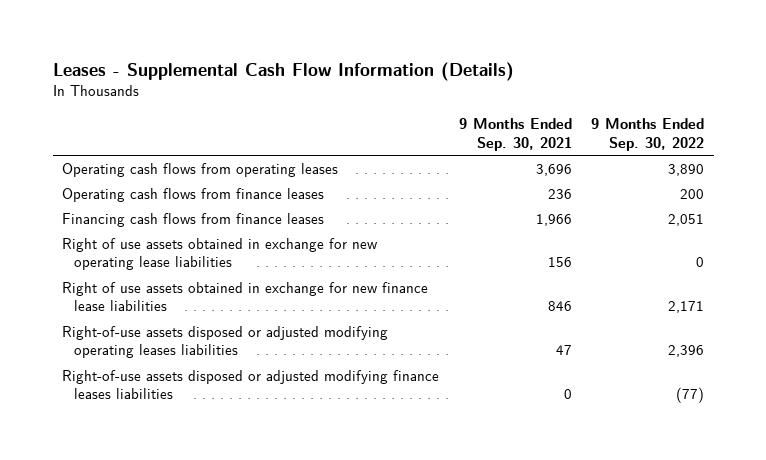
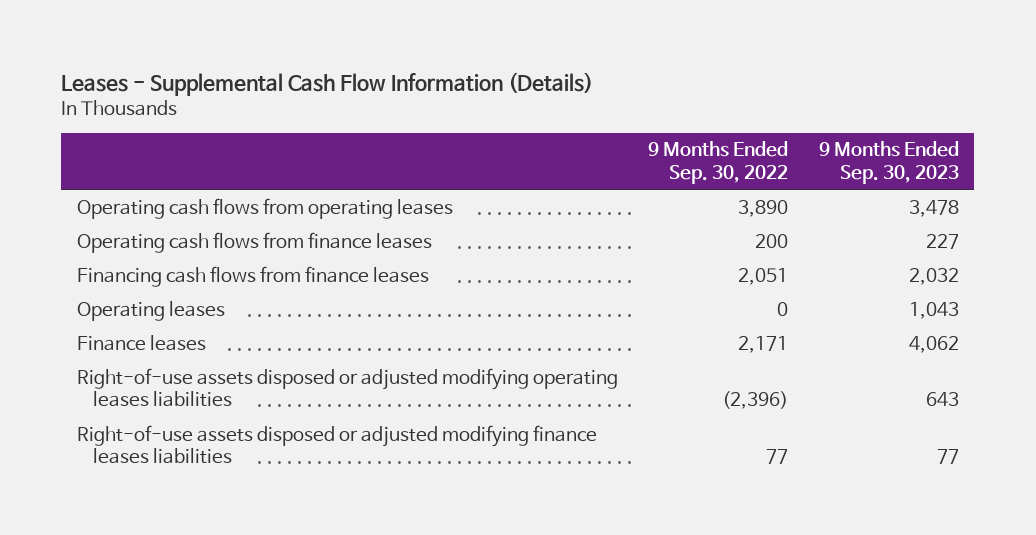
- | 9 Months Ended Sep. 30, 2021 | 9 Months Ended Sep. 30, 2022
+ | 9 Months Ended Sep. 30, 2022 | 9 Months Ended Sep. 30, 2023
- Right of use assets obtained in exchange for new operating lease liabilities | 156 | 0
- Right of use assets obtained in exchange for new finance lease liabilities | 846 | 2,171
- Right-of-use assets disposed or adjusted modifying operating leases liabilities | 47 | 2,396
- Right-of-use assets disposed or adjusted modifying finance leases liabilities | 0 | (77)
+ Operating leases | 0 | 1,043
+ Finance leases | 2,171 | 4,062
+ Right-of-use assets disposed or adjusted modifying operating leases liabilities | (2,396) | 643
+ Right-of-use assets disposed or adjusted modifying finance leases liabilities | 77 | 77

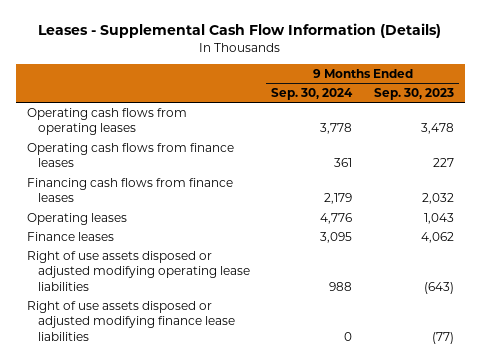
- | 9 Months Ended Sep. 30, 2022 | 9 Months Ended Sep. 30, 2023
+ | 9 Months Ended Sep. 30, 2024 | 9 Months Ended Sep. 30, 2023
- Right-of-use assets disposed or adjusted modifying operating leases liabilities | (2,396) | 643
- Right-of-use assets disposed or adjusted modifying finance leases liabilities | 77 | 77
+ Right of use assets disposed or adjusted modifying operating lease liabilities | 988 | (643)
+ Right of use assets disposed or adjusted modifying finance lease liabilities | 0 | (77)

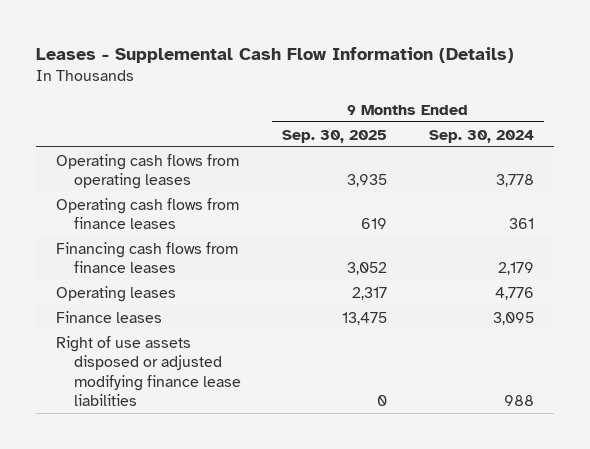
- | 9 Months Ended Sep. 30, 2024 | 9 Months Ended Sep. 30, 2023
+ | 9 Months Ended Sep. 30, 2025 | 9 Months Ended Sep. 30, 2024
- Right of use assets disposed or adjusted modifying operating lease liabilities | 988 | (643)
- Right of use assets disposed or adjusted modifying finance lease liabilities | 0 | (77)
+ Right of use assets disposed or adjusted modifying finance lease liabilities | 0 | 988

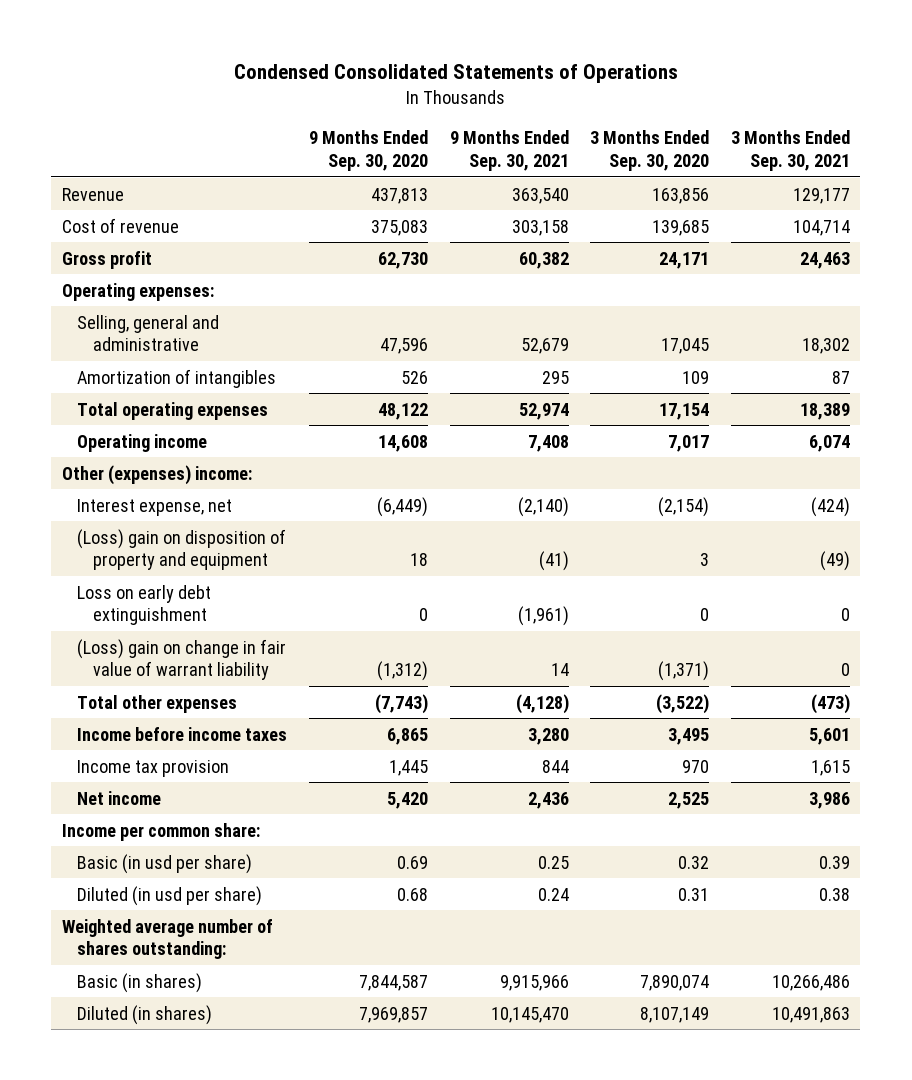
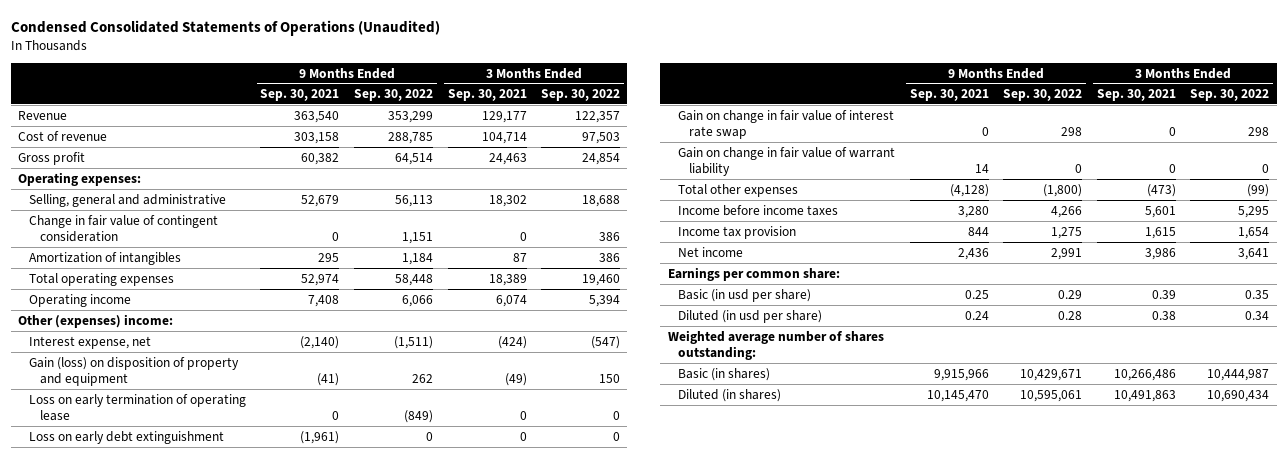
- Condensed Consolidated Statements of Operations
+ Condensed Consolidated Statements of Operations (Unaudited)
- | 9 Months Ended Sep. 30, 2020 | 9 Months Ended Sep. 30, 2021 | 3 Months Ended Sep. 30, 2020 | 3 Months Ended Sep. 30, 2021
+ | 9 Months Ended Sep. 30, 2021 | 9 Months Ended Sep. 30, 2022 | 3 Months Ended Sep. 30, 2021 | 3 Months Ended Sep. 30, 2022
+ Change in fair value of contingent consideration | 0 | 1,151 | 0 | 386
- (Loss) gain on disposition of property and equipment | 18 | (41) | 3 | (49)
+ Gain (loss) on disposition of property and equipment | (41) | 262 | (49) | 150
+ Loss on early termination of operating lease | 0 | (849) | 0 | 0
- (Loss) gain on change in fair value of warrant liability | (1,312) | 14 | (1,371) | 0
+ Gain on change in fair value of interest rate swap | 0 | 298 | 0 | 298
+ Gain on change in fair value of warrant liability | 14 | 0 | 0 | 0
- Income per common share:
+ Earnings per common share:

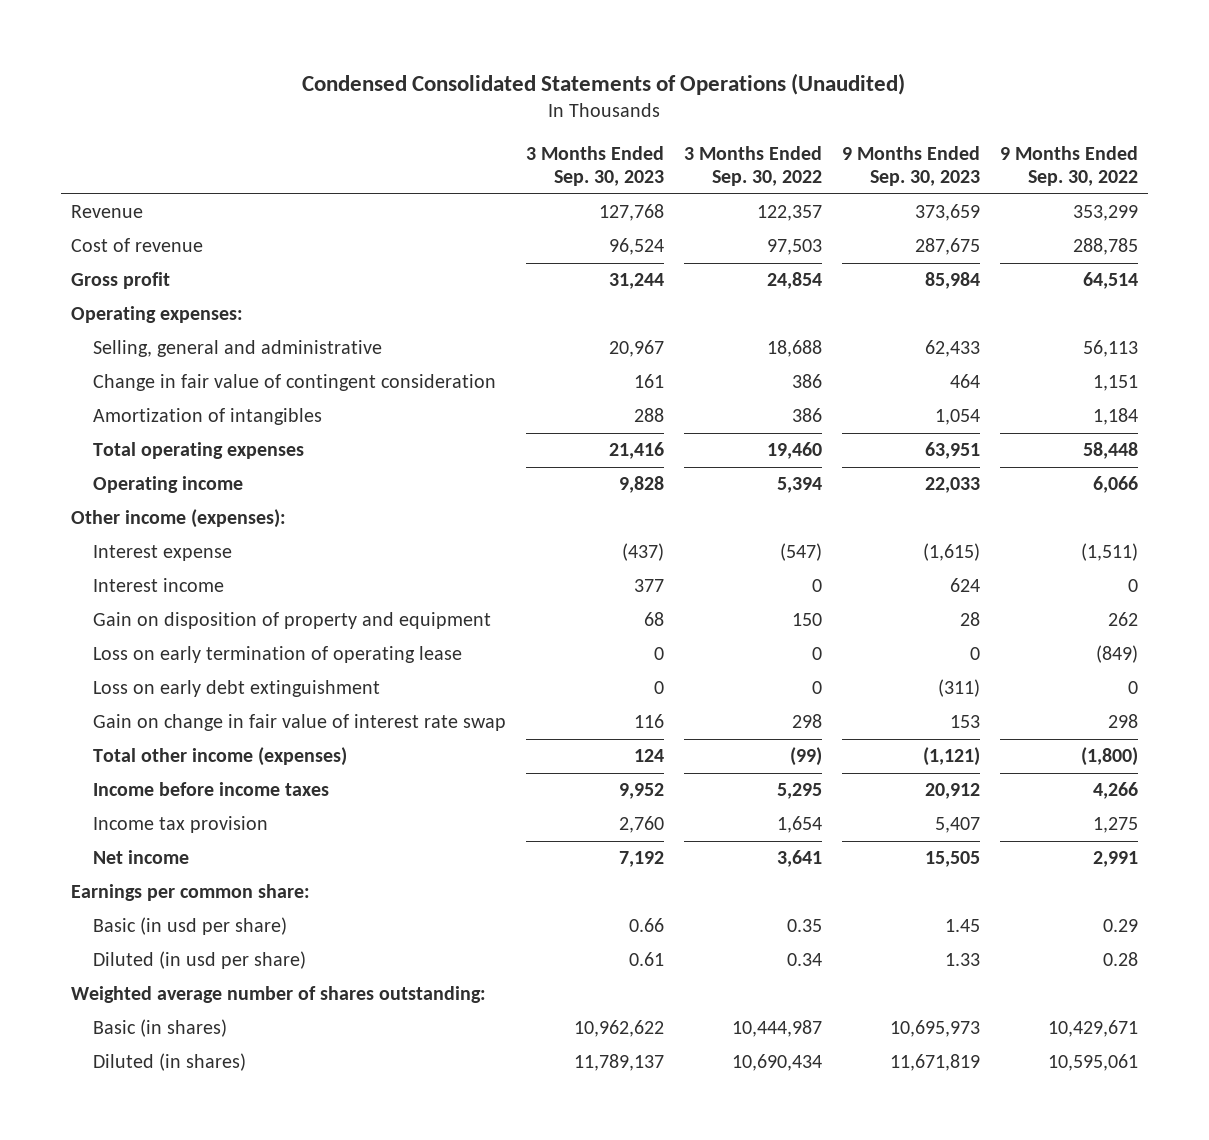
- | 9 Months Ended Sep. 30, 2021 | 9 Months Ended Sep. 30, 2022 | 3 Months Ended Sep. 30, 2021 | 3 Months Ended Sep. 30, 2022
+ | 3 Months Ended Sep. 30, 2023 | 3 Months Ended Sep. 30, 2022 | 9 Months Ended Sep. 30, 2023 | 9 Months Ended Sep. 30, 2022
- Other (expenses) income:
- Interest expense, net | (2,140) | (1,511) | (424) | (547)
- Gain (loss) on disposition of property and equipment | (41) | 262 | (49) | 150
+ Other income (expenses):
+ Interest expense | (437) | (547) | (1,615) | (1,511)
+ Interest income | 377 | 0 | 624 | 0
+ Gain on disposition of property and equipment | 68 | 150 | 28 | 262
- Gain on change in fair value of warrant liability | 14 | 0 | 0 | 0
- Total other expenses | (4,128) | (1,800) | (473) | (99)
+ Total other income (expenses) | 124 | (99) | (1,121) | (1,800)

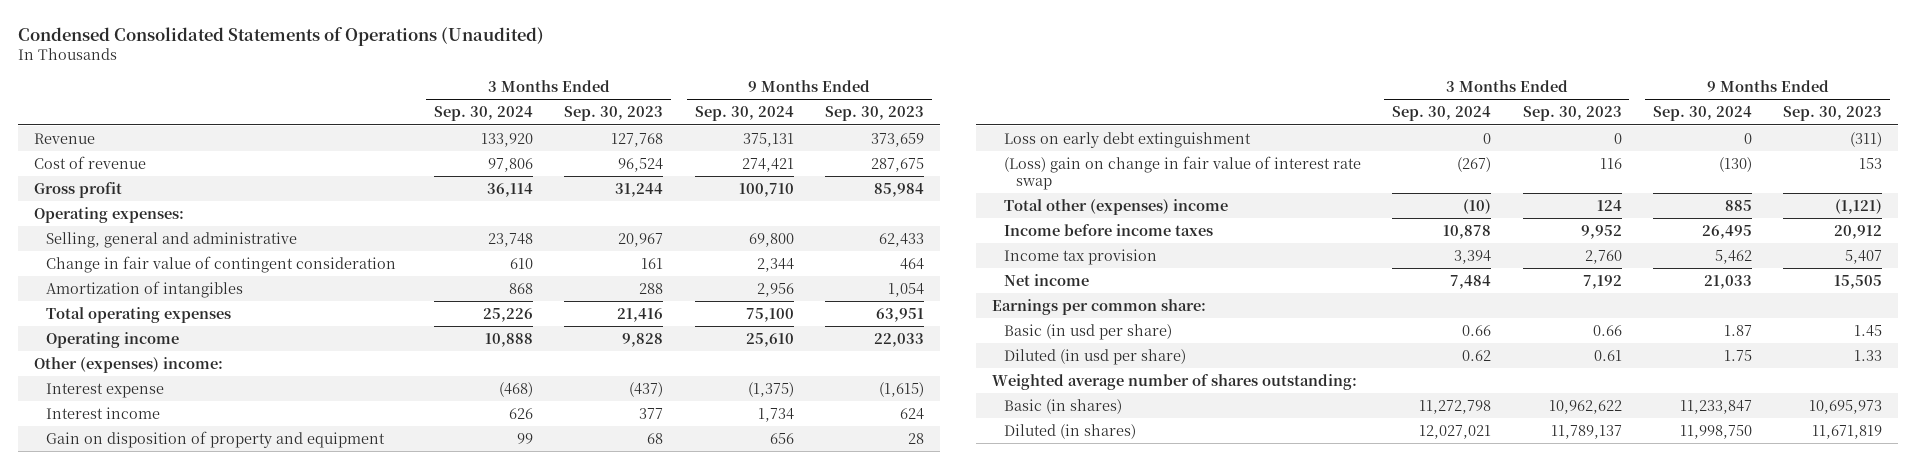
- | 3 Months Ended Sep. 30, 2023 | 3 Months Ended Sep. 30, 2022 | 9 Months Ended Sep. 30, 2023 | 9 Months Ended Sep. 30, 2022
+ | 3 Months Ended Sep. 30, 2024 | 3 Months Ended Sep. 30, 2023 | 9 Months Ended Sep. 30, 2024 | 9 Months Ended Sep. 30, 2023
- Other income (expenses):
+ Other (expenses) income:
- Loss on early termination of operating lease | 0 | 0 | 0 | (849)
- Gain on change in fair value of interest rate swap | 116 | 298 | 153 | 298
- Total other income (expenses) | 124 | (99) | (1,121) | (1,800)
+ (Loss) gain on change in fair value of interest rate swap | (267) | 116 | (130) | 153
+ Total other (expenses) income | (10) | 124 | 885 | (1,121)

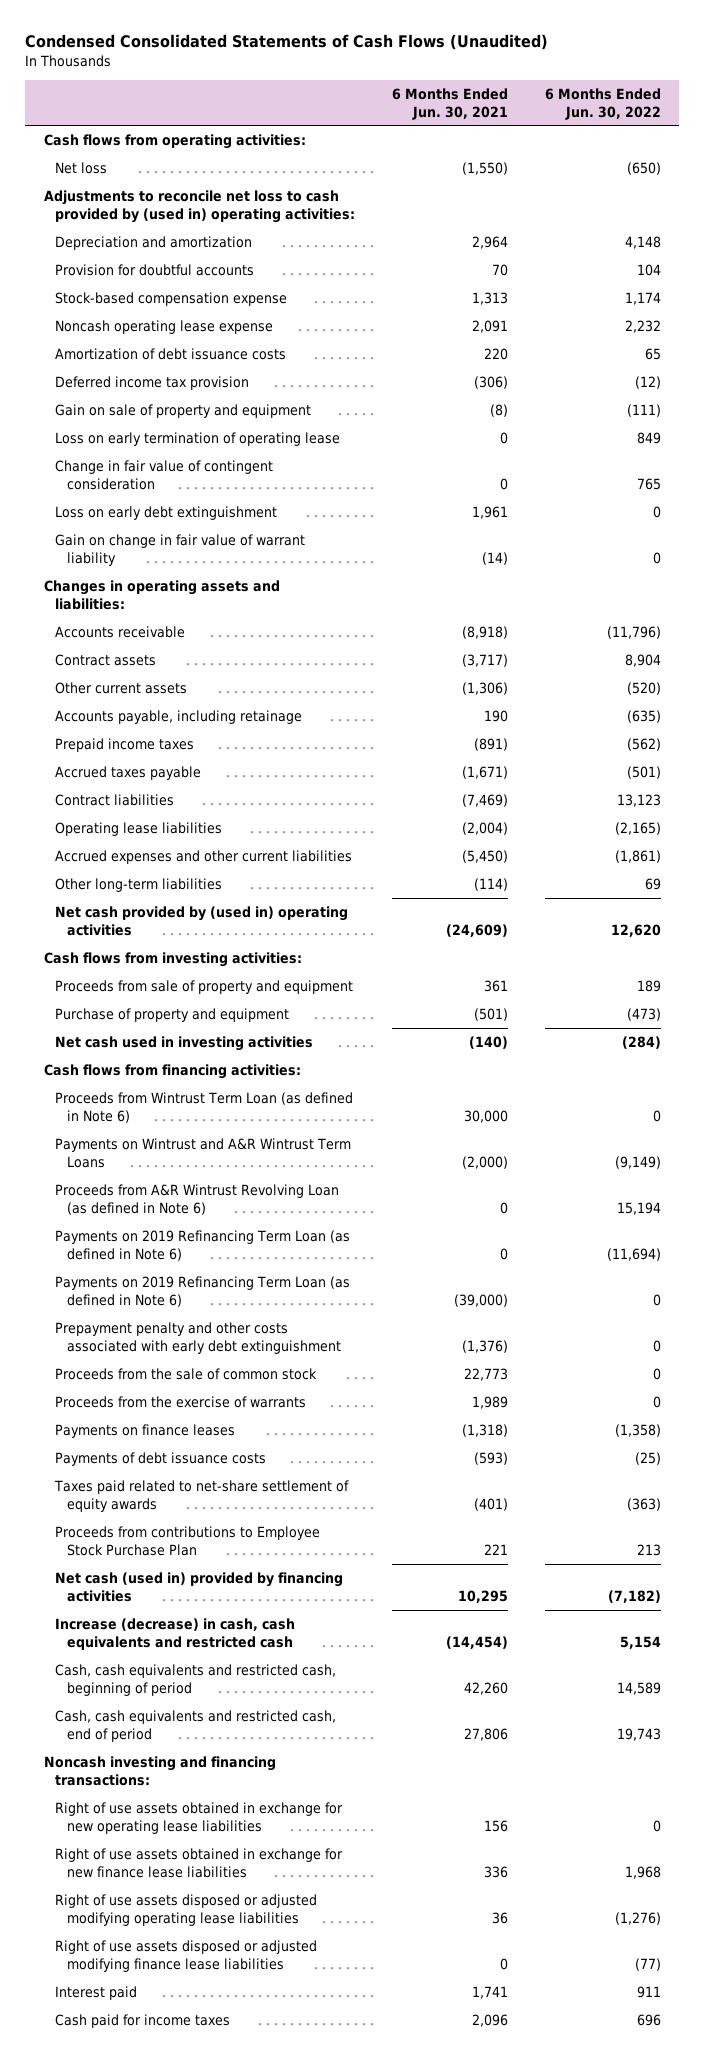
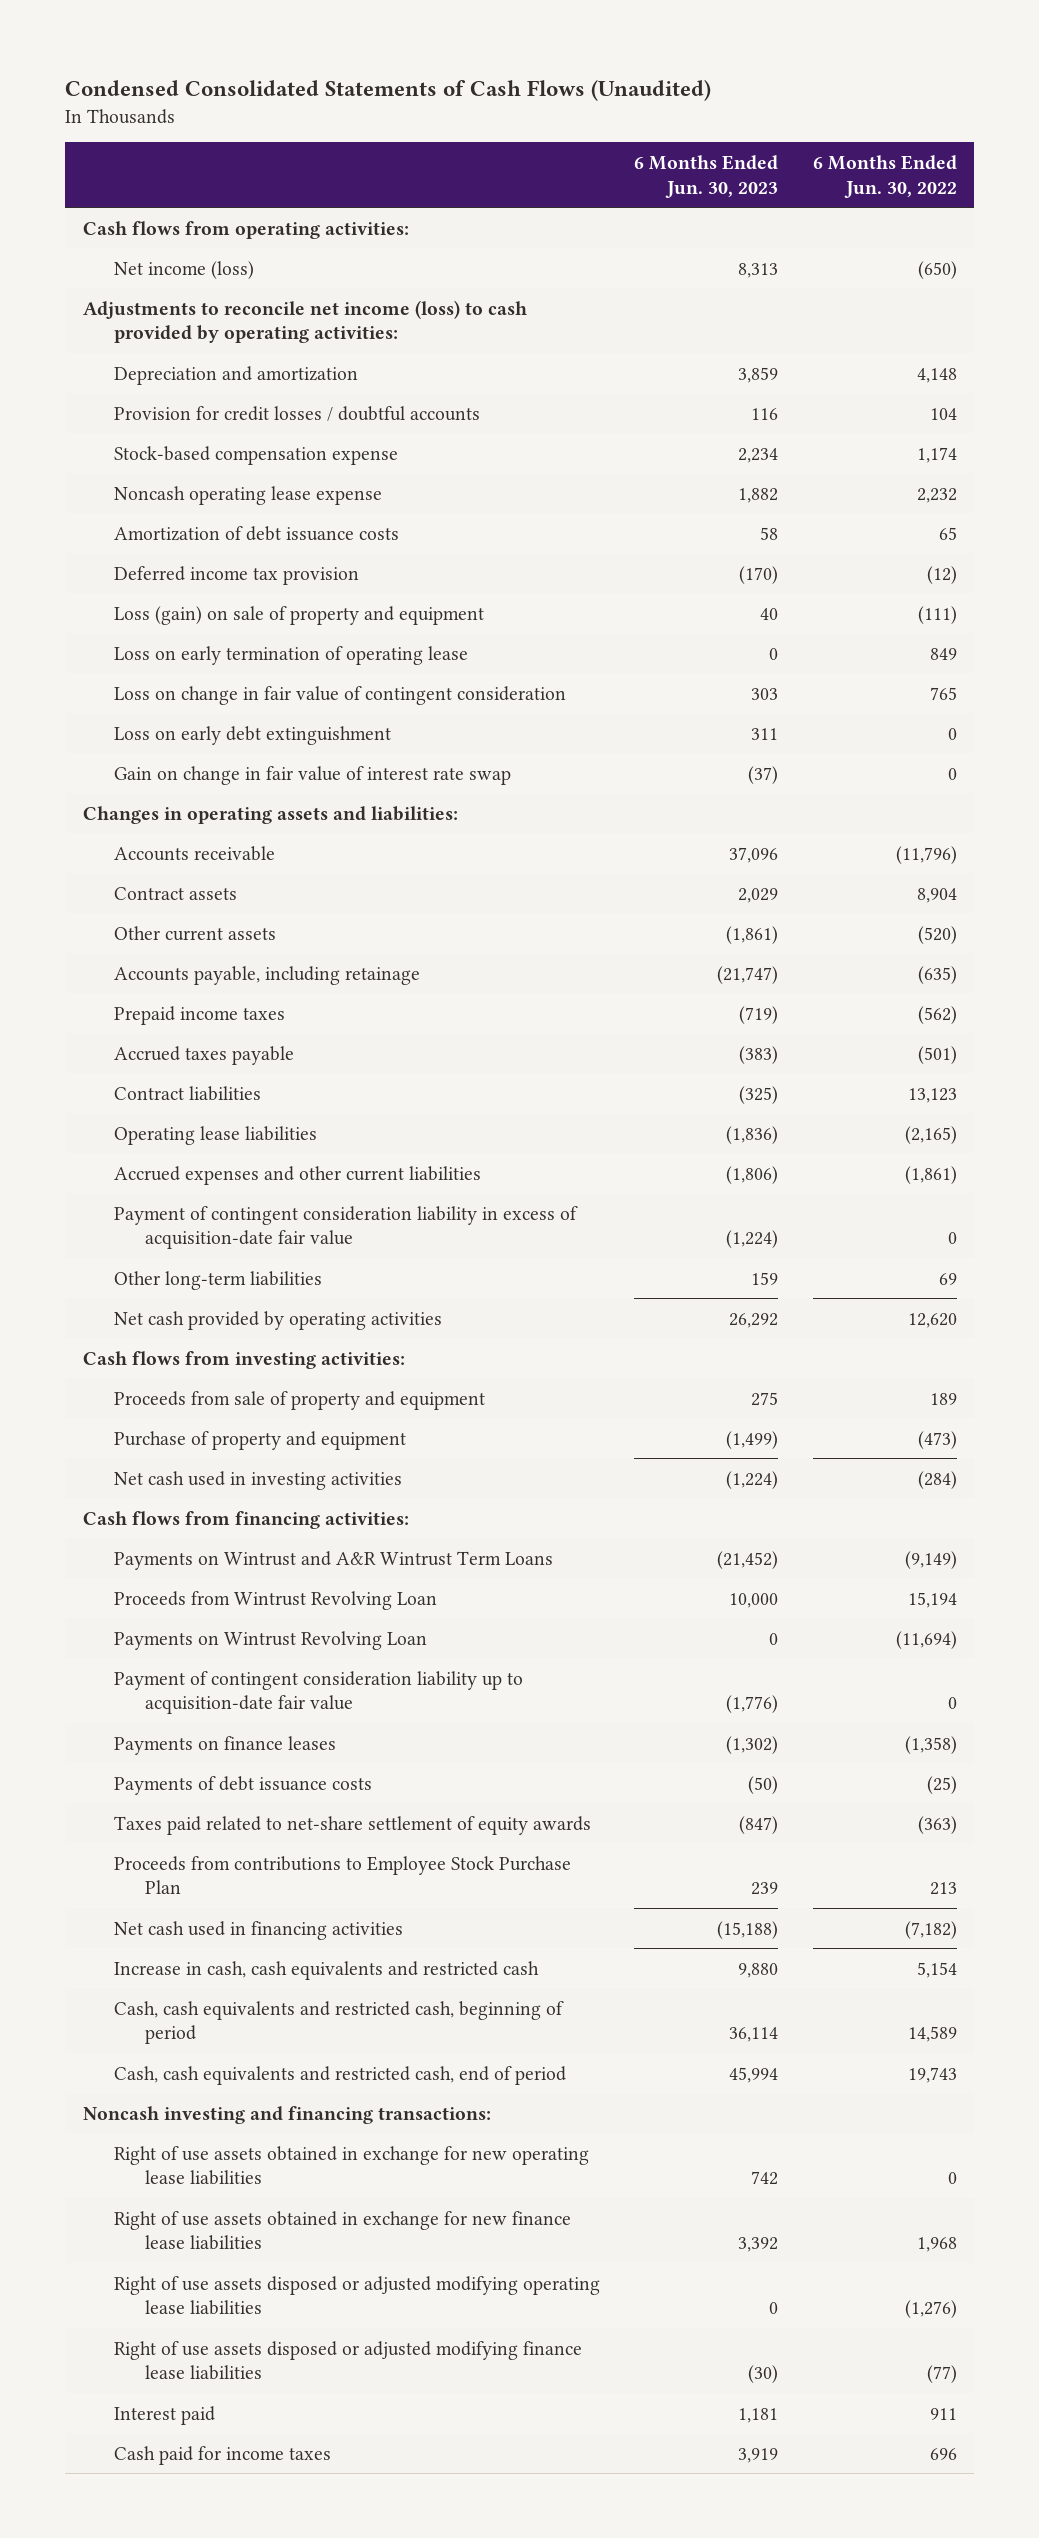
- | 6 Months Ended Jun. 30, 2021 | 6 Months Ended Jun. 30, 2022
+ | 6 Months Ended Jun. 30, 2023 | 6 Months Ended Jun. 30, 2022
- Net loss | (1,550) | (650)
- Adjustments to reconcile net loss to cash provided by (used in) operating activities:
+ Net income (loss) | 8,313 | (650)
+ Adjustments to reconcile net income (loss) to cash provided by operating activities:
- Provision for doubtful accounts | 70 | 104
+ Provision for credit losses / doubtful accounts | 116 | 104
- Gain on sale of property and equipment | (8) | (111)
+ Loss (gain) on sale of property and equipment | 40 | (111)
- Change in fair value of contingent consideration | 0 | 765
+ Loss on change in fair value of contingent consideration | 303 | 765
- Gain on change in fair value of warrant liability | (14) | 0
+ Gain on change in fair value of interest rate swap | (37) | 0
+ Payment of contingent consideration liability in excess of acquisition-date fair value | (1,224) | 0
- Net cash provided by (used in) operating activities | (24,609) | 12,620
+ Net cash provided by operating activities | 26,292 | 12,620
- Proceeds from Wintrust Term Loan (as defined in Note 6) | 30,000 | 0
- Proceeds from A&R Wintrust Revolving Loan (as defined in Note 6) | 0 | 15,194
- Payments on 2019 Refinancing Term Loan (as defined in Note 6) | 0 | (11,694)
- Payments on 2019 Refinancing Term Loan (as defined in Note 6) | (39,000) | 0
- Prepayment penalty and other costs associated with early debt extinguishment | (1,376) | 0
- Proceeds from the sale of common stock | 22,773 | 0
- Proceeds from the exercise of warrants | 1,989 | 0
+ Proceeds from Wintrust Revolving Loan | 10,000 | 15,194
+ Payments on Wintrust Revolving Loan | 0 | (11,694)
+ Payment of contingent consideration liability up to acquisition-date fair value | (1,776) | 0
- Net cash (used in) provided by financing activities | 10,295 | (7,182)
- Increase (decrease) in cash, cash equivalents and restricted cash | (14,454) | 5,154
+ Net cash used in financing activities | (15,188) | (7,182)
+ Increase in cash, cash equivalents and restricted cash | 9,880 | 5,154

